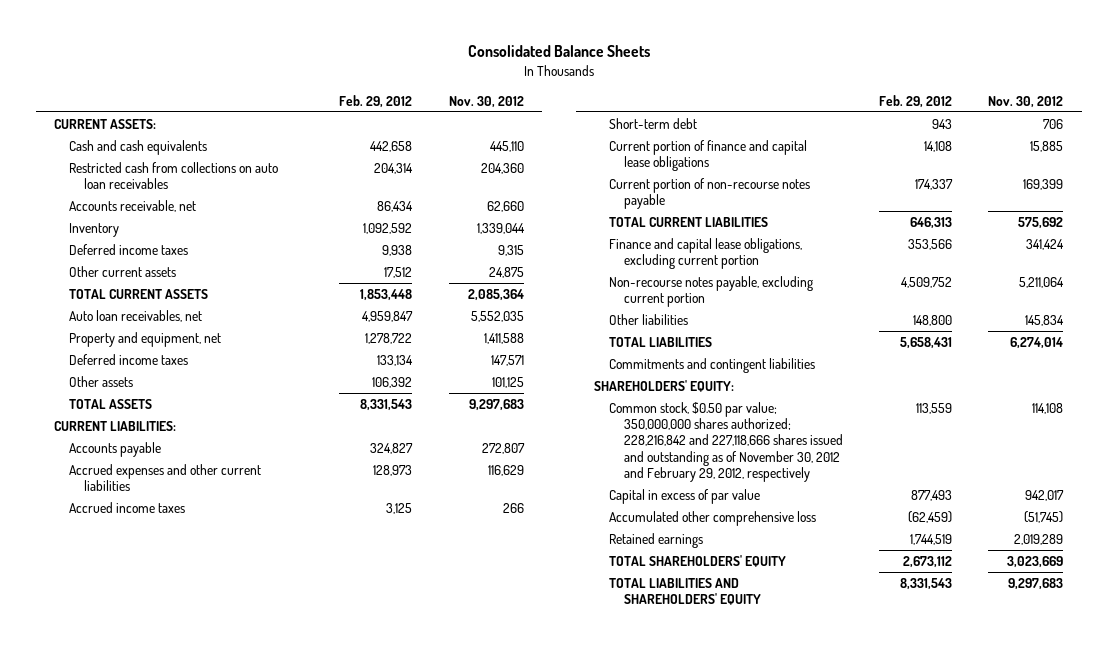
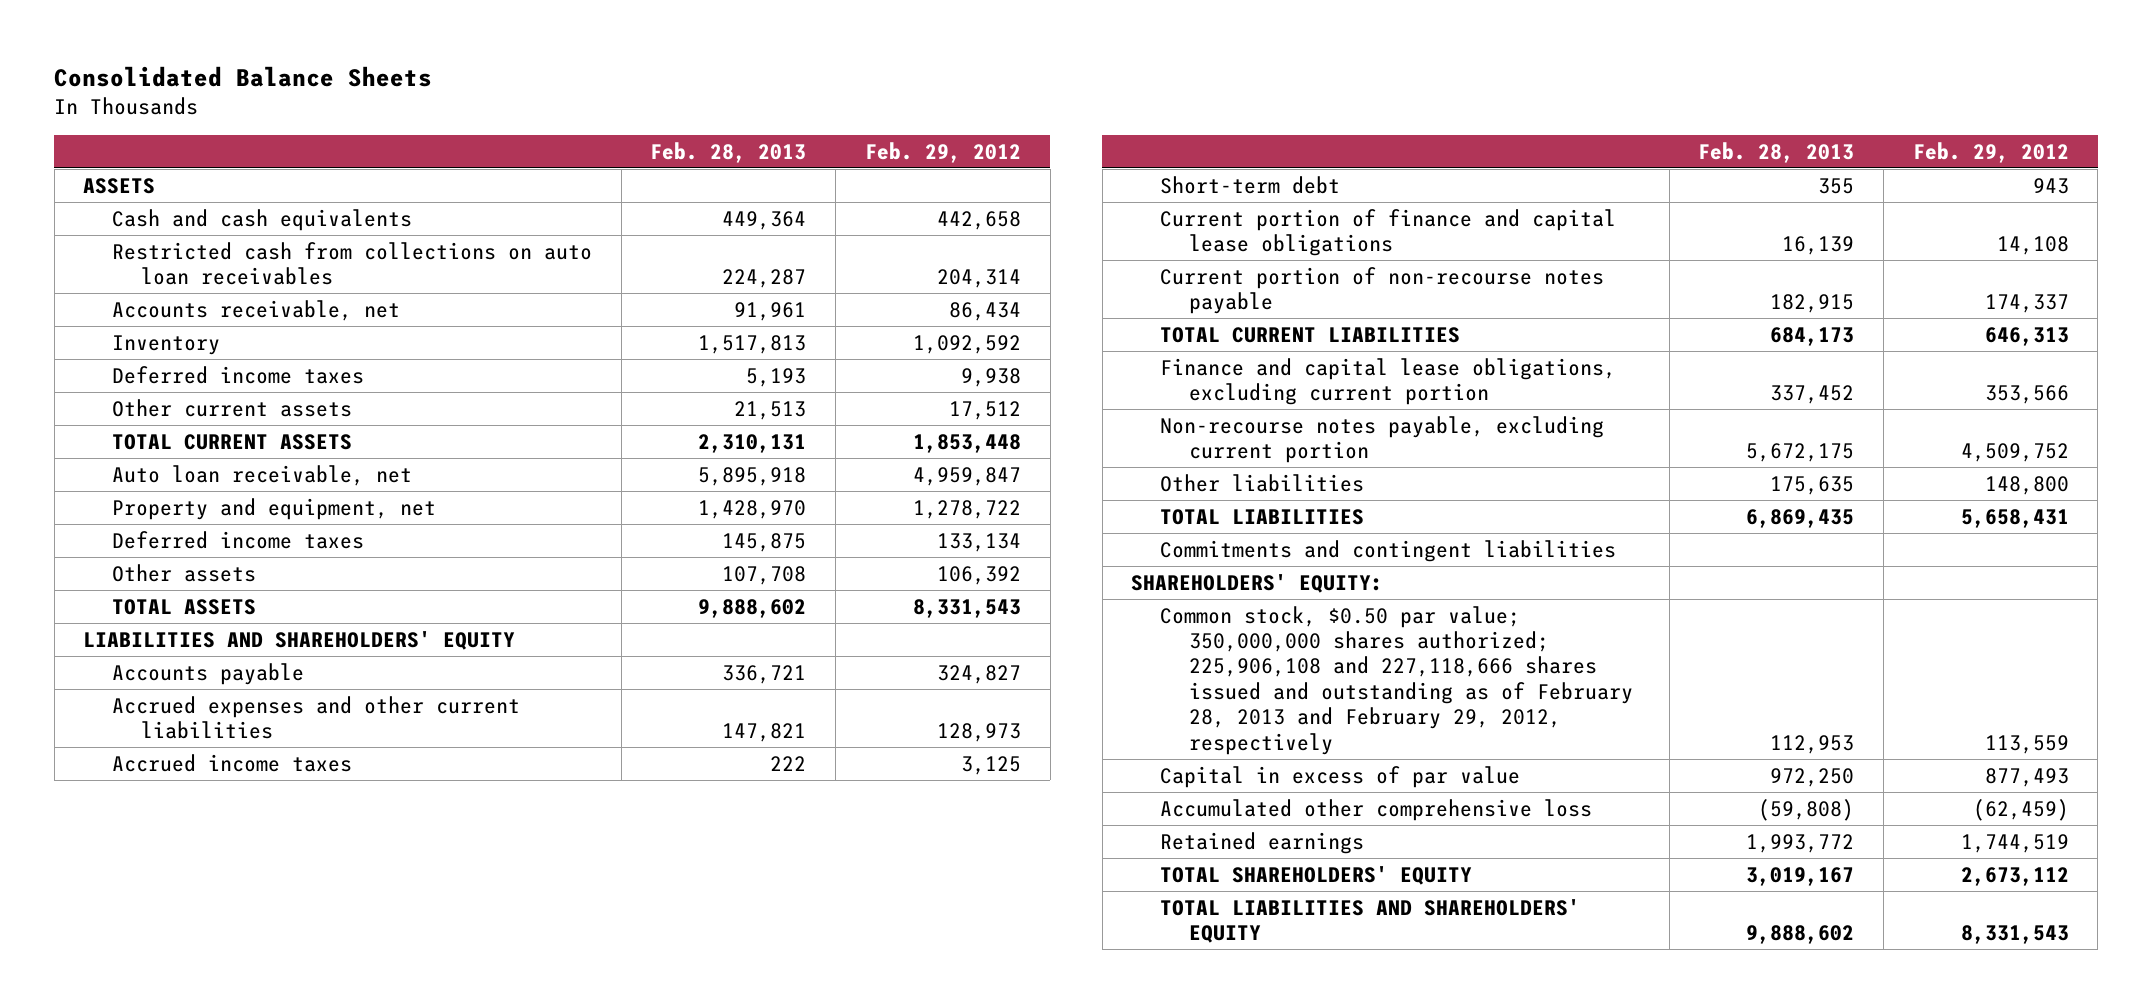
- | Feb. 29, 2012 | Nov. 30, 2012
+ | Feb. 28, 2013 | Feb. 29, 2012
- CURRENT ASSETS:
+ ASSETS
- Auto loan receivables, net | 4,959,847 | 5,552,035
+ Auto loan receivable, net | 5,895,918 | 4,959,847
- CURRENT LIABILITIES:
+ LIABILITIES AND SHAREHOLDERS' EQUITY
- Common stock, $0.50 par value; 350,000,000 shares authorized; 228,216,842 and 227,118,666 shares issued and outstanding as of November 30, 2012 and February 29, 2012, respectively | 113,559 | 114,108
+ Common stock, $0.50 par value; 350,000,000 shares authorized; 225,906,108 and 227,118,666 shares issued and outstanding as of February 28, 2013 and February 29, 2012, respectively | 112,953 | 113,559

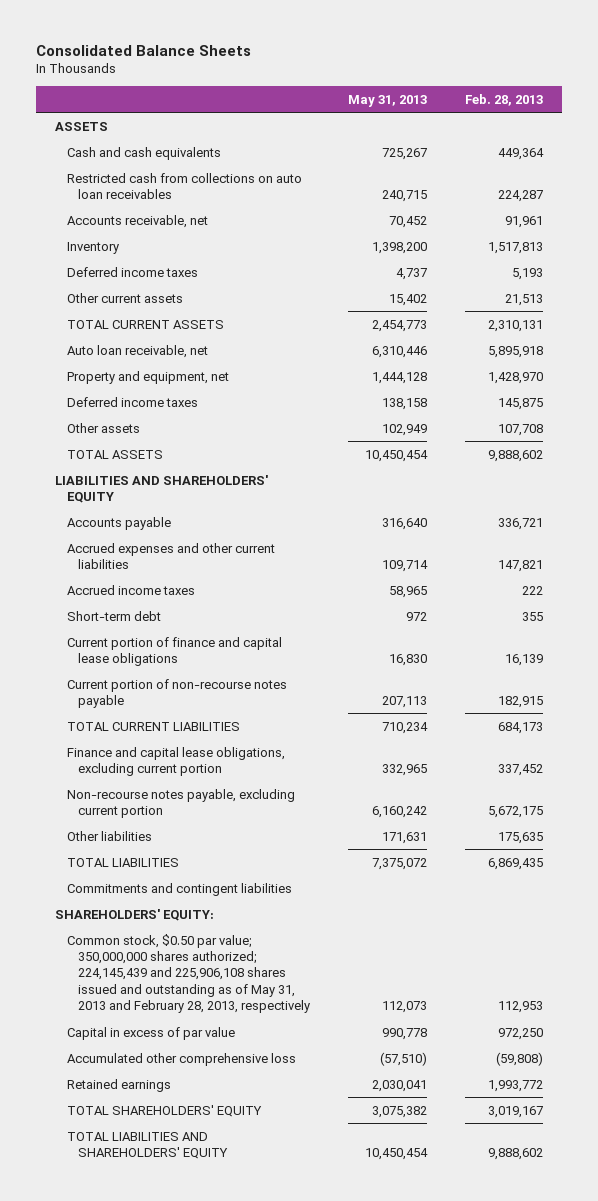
- | Feb. 28, 2013 | Feb. 29, 2012
+ | May 31, 2013 | Feb. 28, 2013
- Common stock, $0.50 par value; 350,000,000 shares authorized; 225,906,108 and 227,118,666 shares issued and outstanding as of February 28, 2013 and February 29, 2012, respectively | 112,953 | 113,559
+ Common stock, $0.50 par value; 350,000,000 shares authorized; 224,145,439 and 225,906,108 shares issued and outstanding as of May 31, 2013 and February 28, 2013, respectively | 112,073 | 112,953

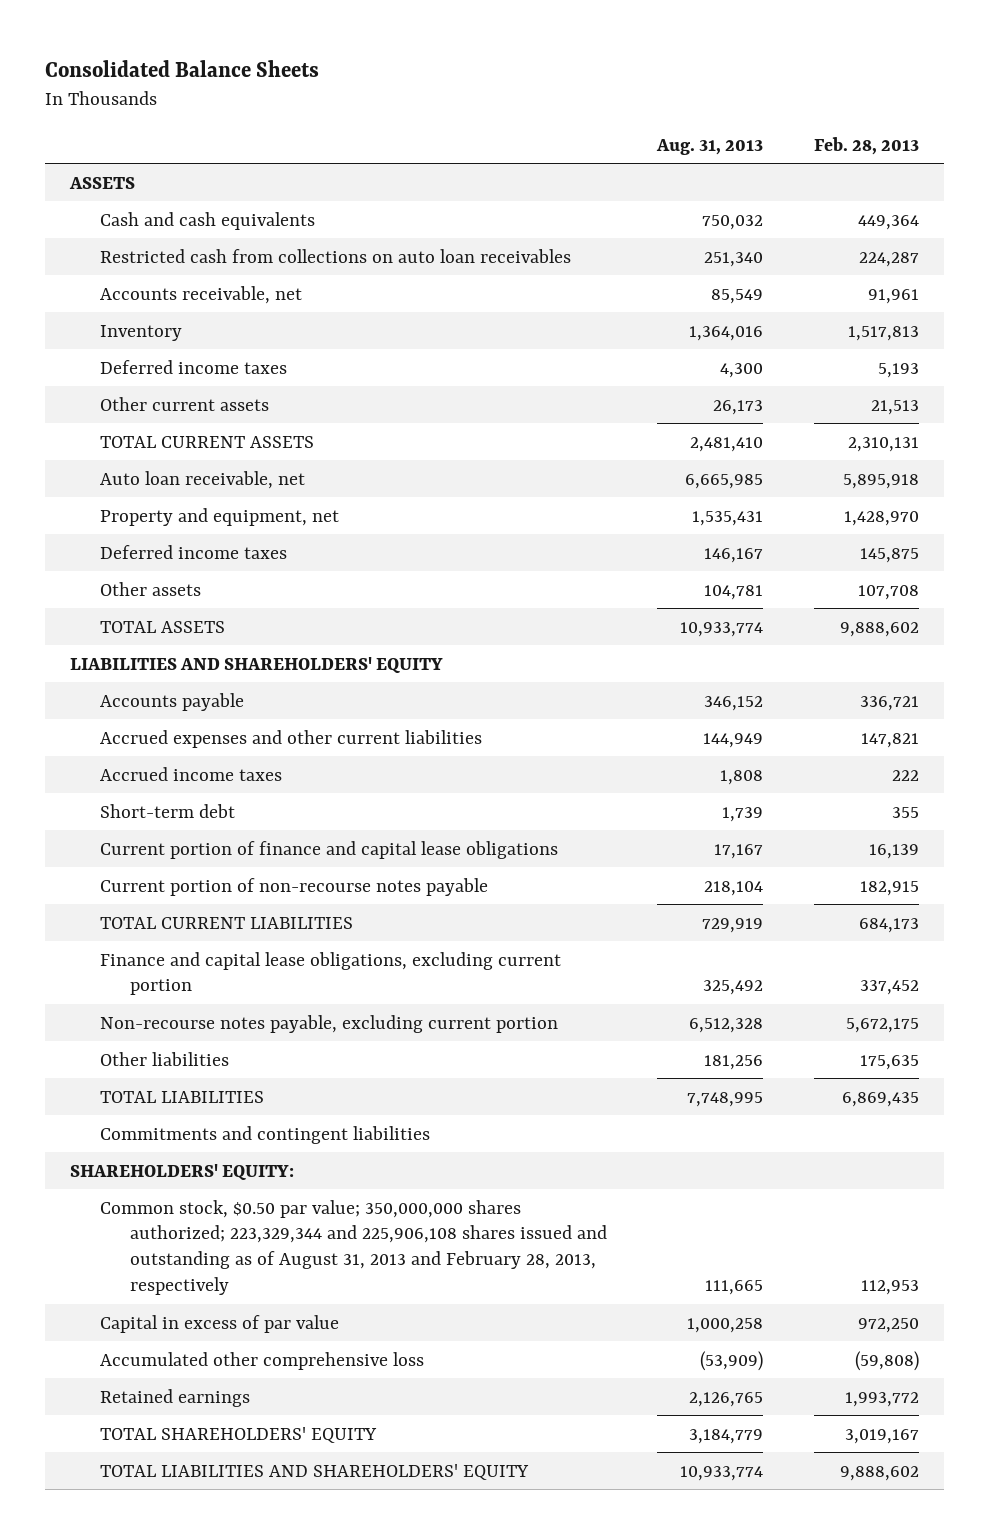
- | May 31, 2013 | Feb. 28, 2013
+ | Aug. 31, 2013 | Feb. 28, 2013
- Common stock, $0.50 par value; 350,000,000 shares authorized; 224,145,439 and 225,906,108 shares issued and outstanding as of May 31, 2013 and February 28, 2013, respectively | 112,073 | 112,953
+ Common stock, $0.50 par value; 350,000,000 shares authorized; 223,329,344 and 225,906,108 shares issued and outstanding as of August 31, 2013 and February 28, 2013, respectively | 111,665 | 112,953

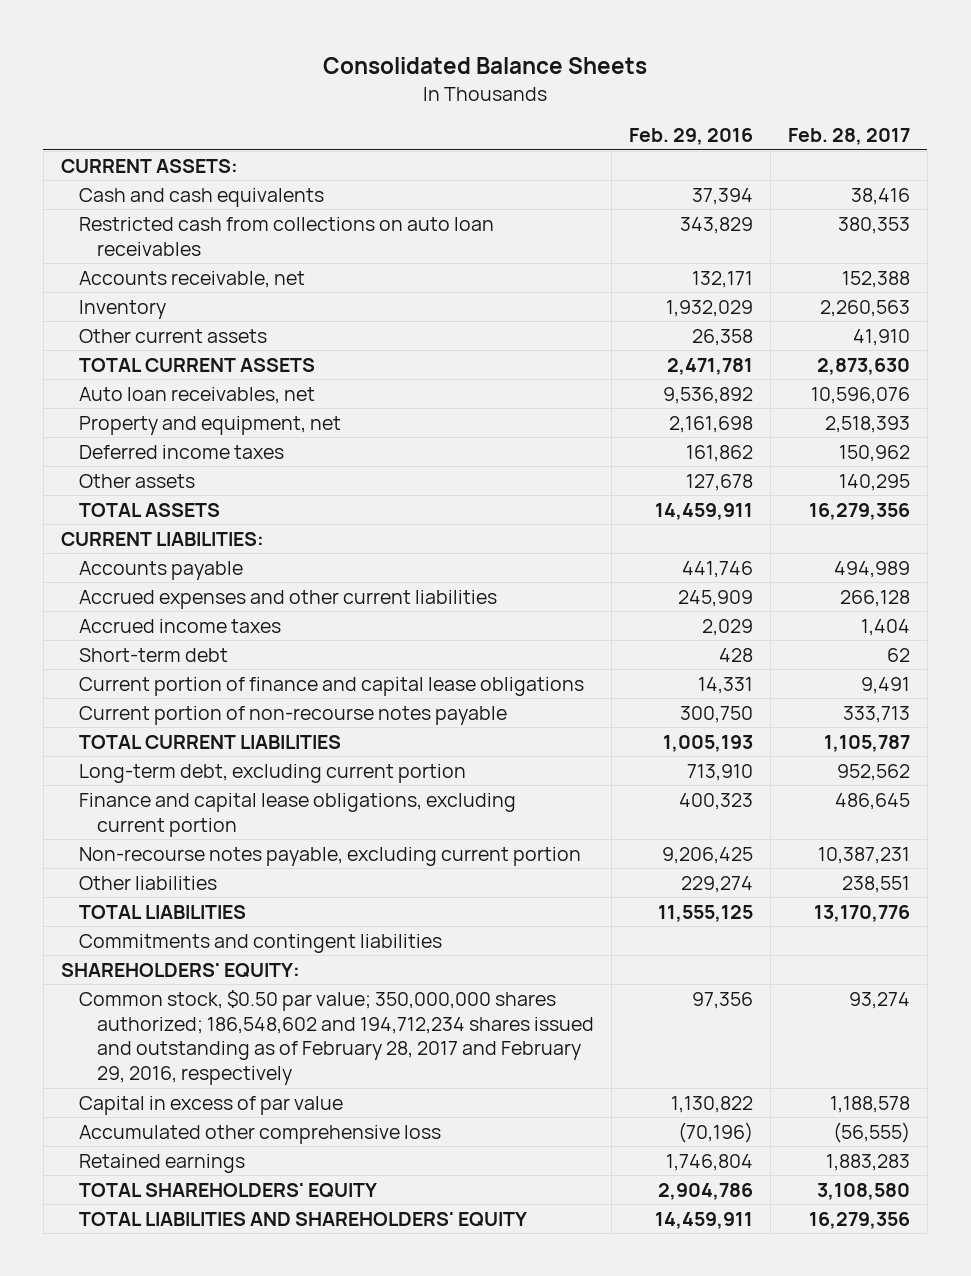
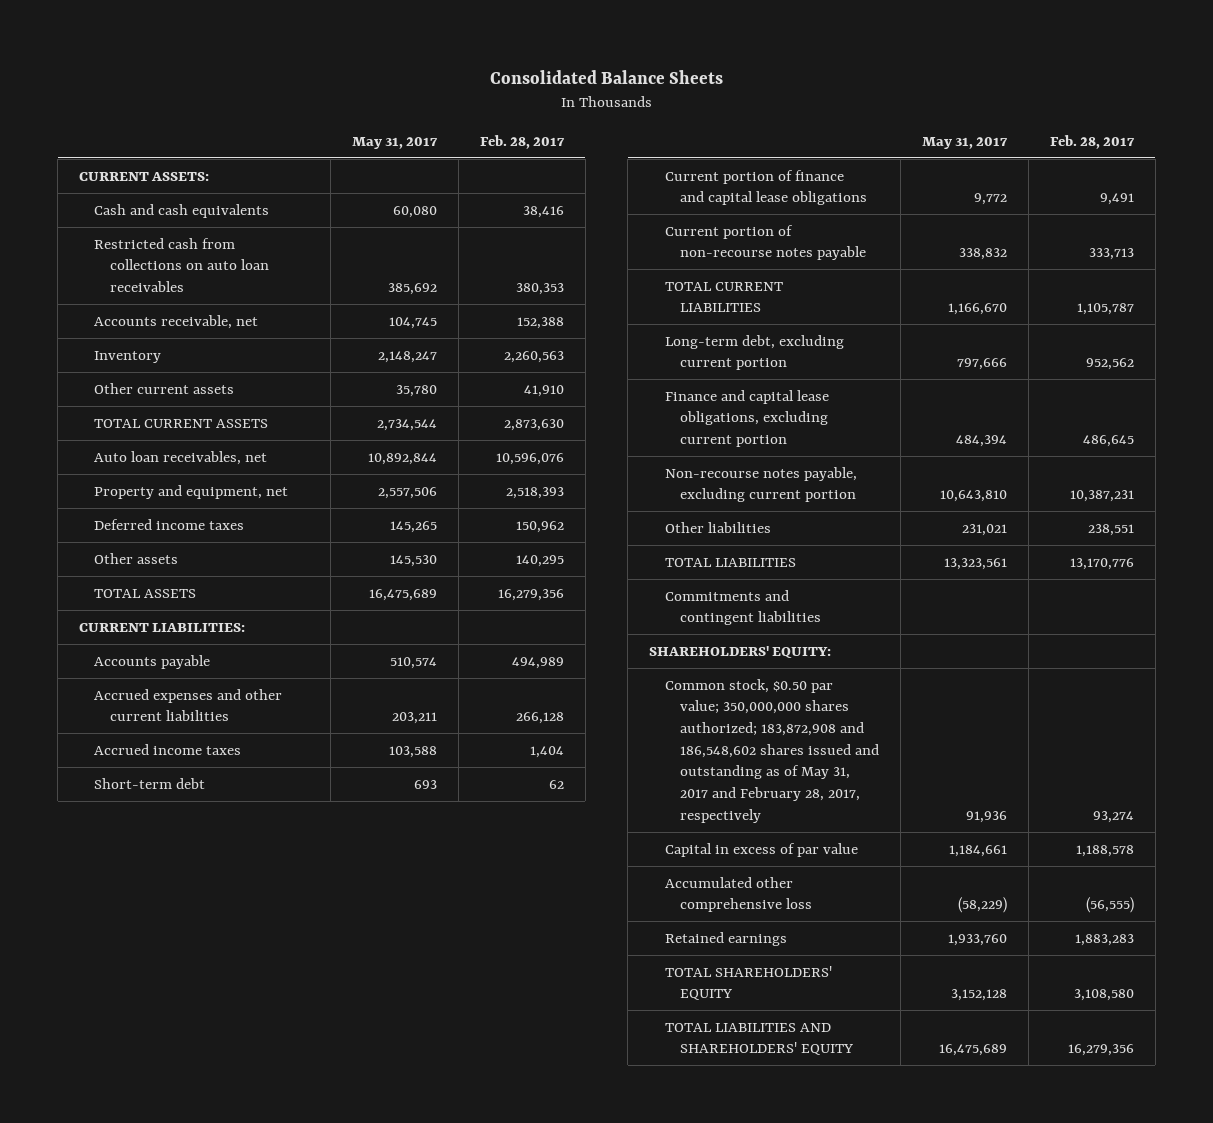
- | Feb. 29, 2016 | Feb. 28, 2017
+ | May 31, 2017 | Feb. 28, 2017
- Common stock, $0.50 par value; 350,000,000 shares authorized; 186,548,602 and 194,712,234 shares issued and outstanding as of February 28, 2017 and February 29, 2016, respectively | 97,356 | 93,274
+ Common stock, $0.50 par value; 350,000,000 shares authorized; 183,872,908 and 186,548,602 shares issued and outstanding as of May 31, 2017 and February 28, 2017, respectively | 91,936 | 93,274

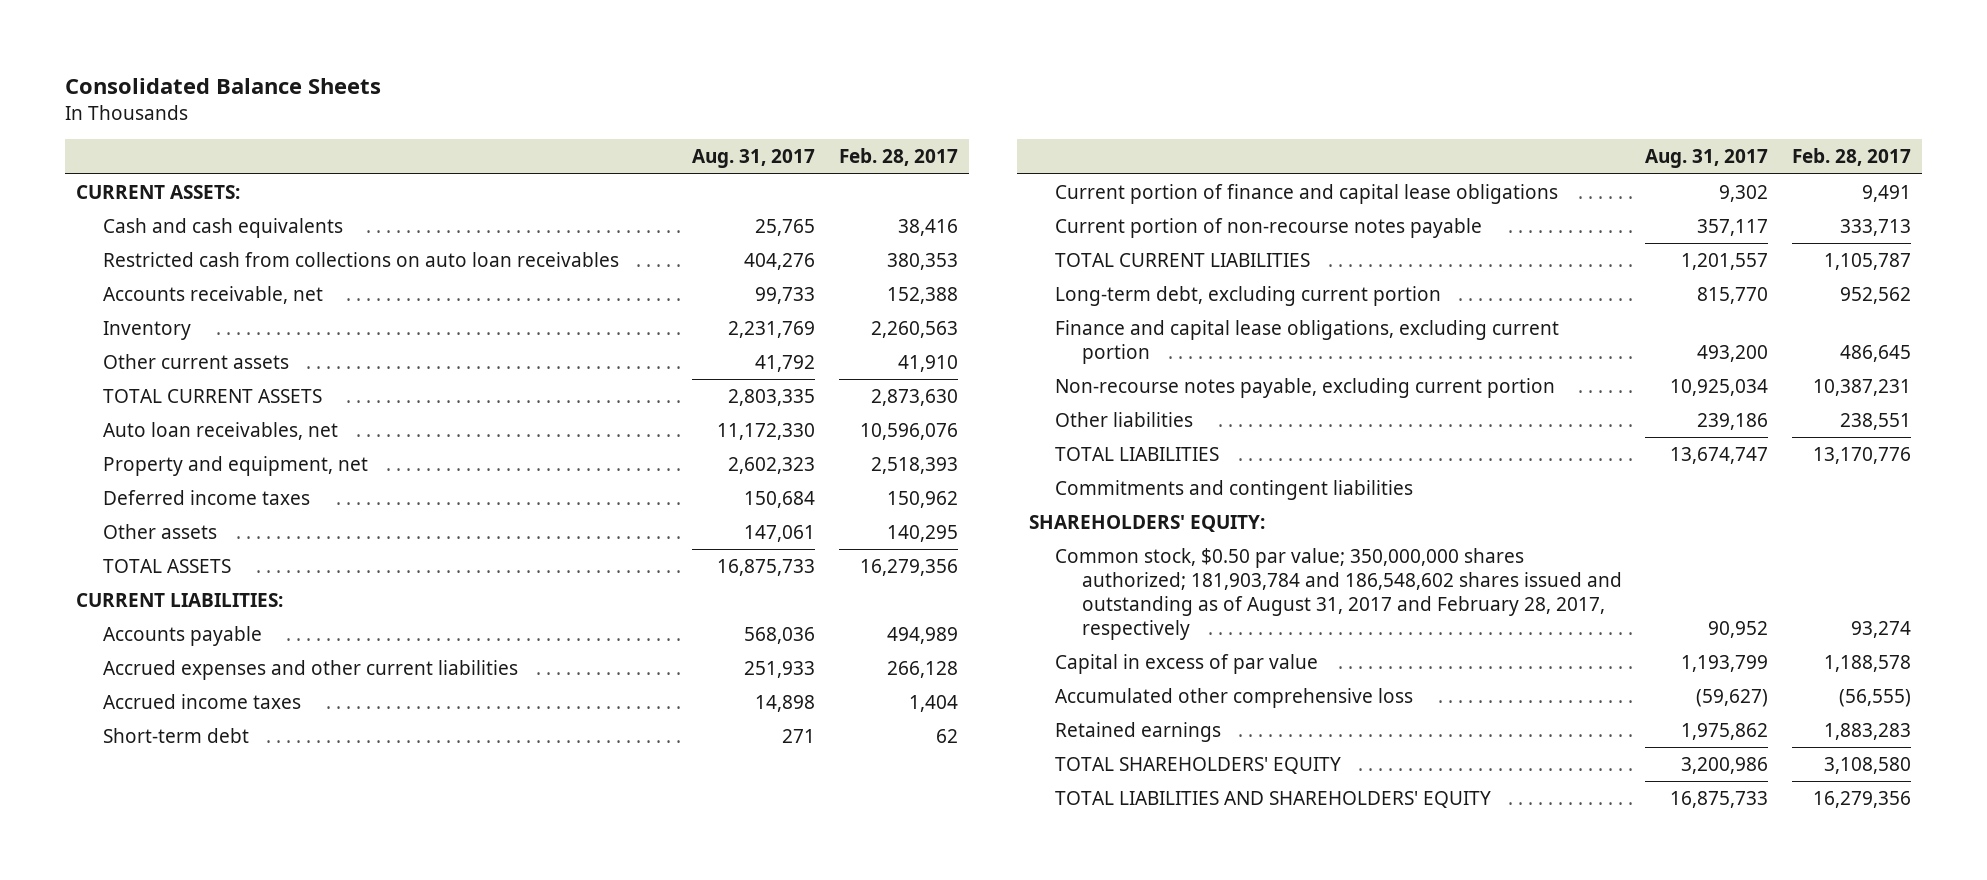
- | May 31, 2017 | Feb. 28, 2017
+ | Aug. 31, 2017 | Feb. 28, 2017
- Common stock, $0.50 par value; 350,000,000 shares authorized; 183,872,908 and 186,548,602 shares issued and outstanding as of May 31, 2017 and February 28, 2017, respectively | 91,936 | 93,274
+ Common stock, $0.50 par value; 350,000,000 shares authorized; 181,903,784 and 186,548,602 shares issued and outstanding as of August 31, 2017 and February 28, 2017, respectively | 90,952 | 93,274

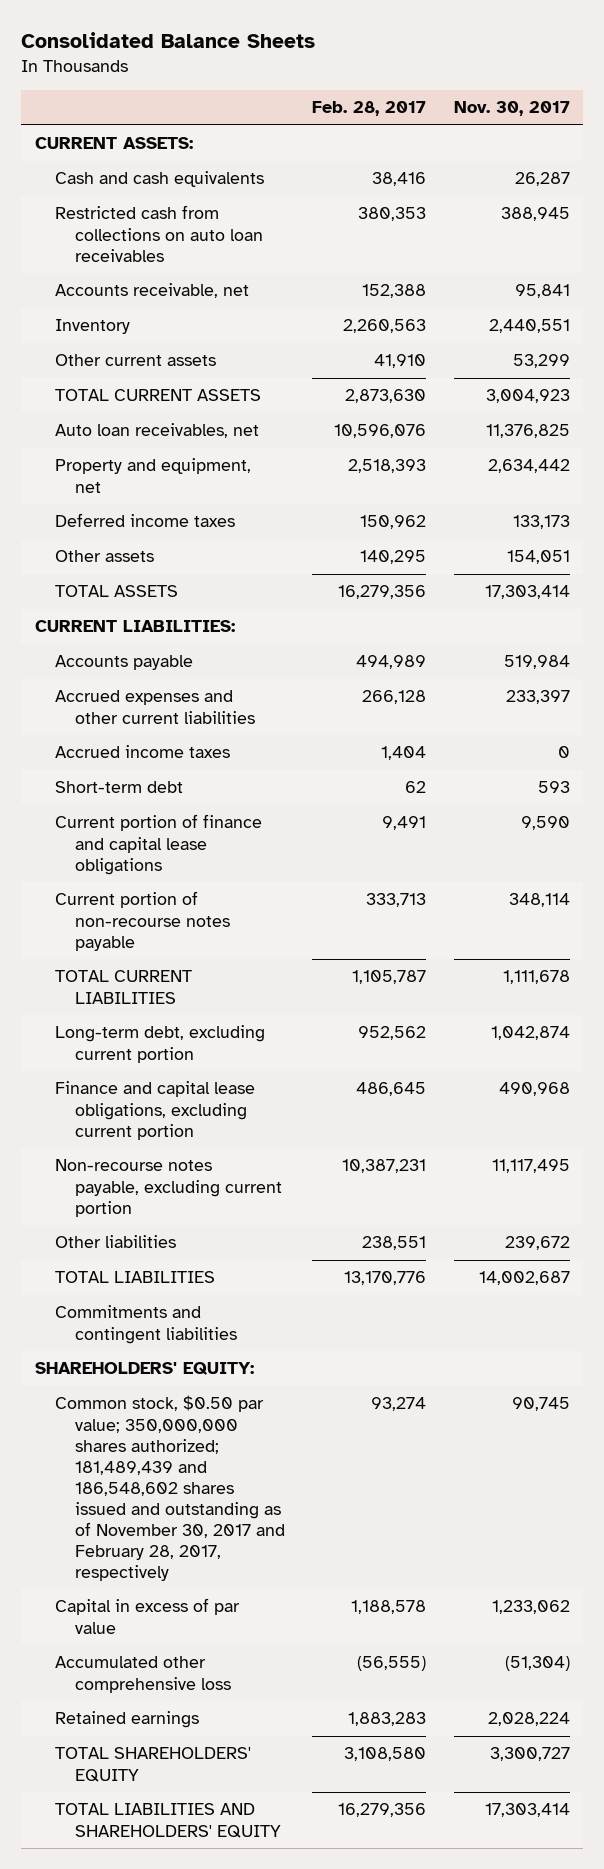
- | Aug. 31, 2017 | Feb. 28, 2017
+ | Feb. 28, 2017 | Nov. 30, 2017
- Common stock, $0.50 par value; 350,000,000 shares authorized; 181,903,784 and 186,548,602 shares issued and outstanding as of August 31, 2017 and February 28, 2017, respectively | 90,952 | 93,274
+ Common stock, $0.50 par value; 350,000,000 shares authorized; 181,489,439 and 186,548,602 shares issued and outstanding as of November 30, 2017 and February 28, 2017, respectively | 93,274 | 90,745

